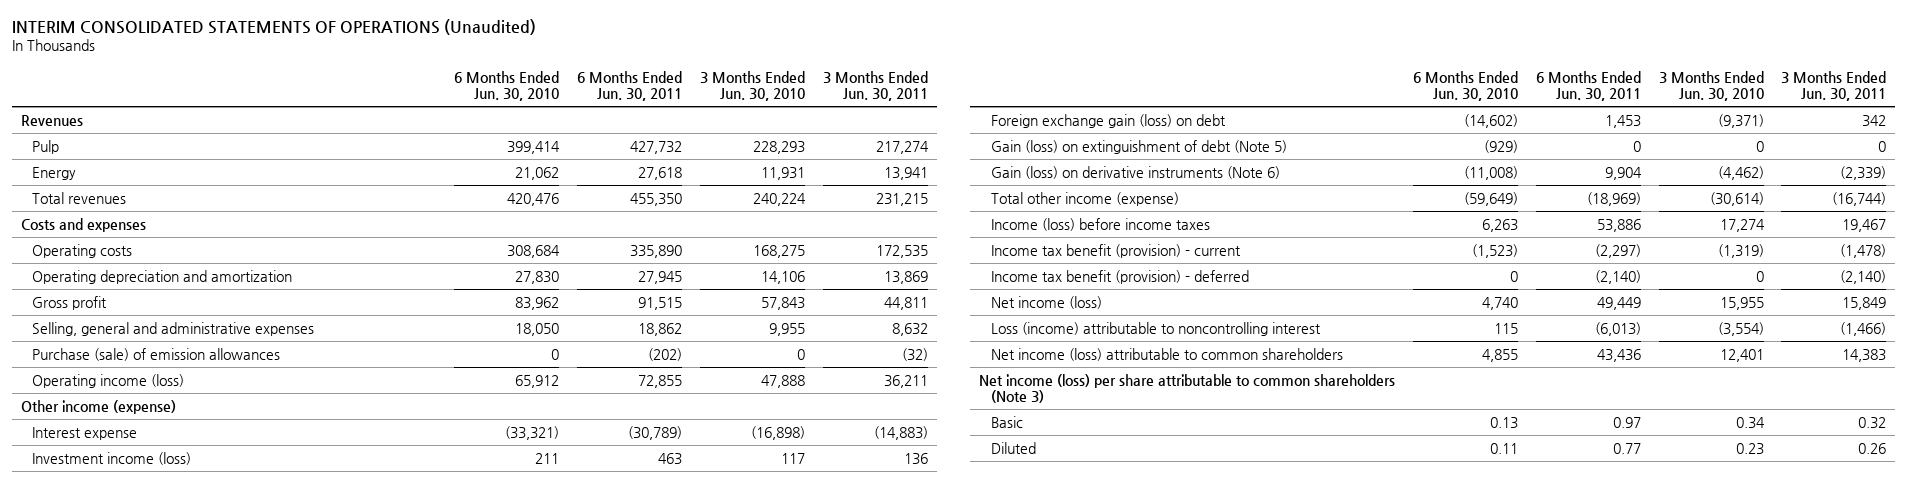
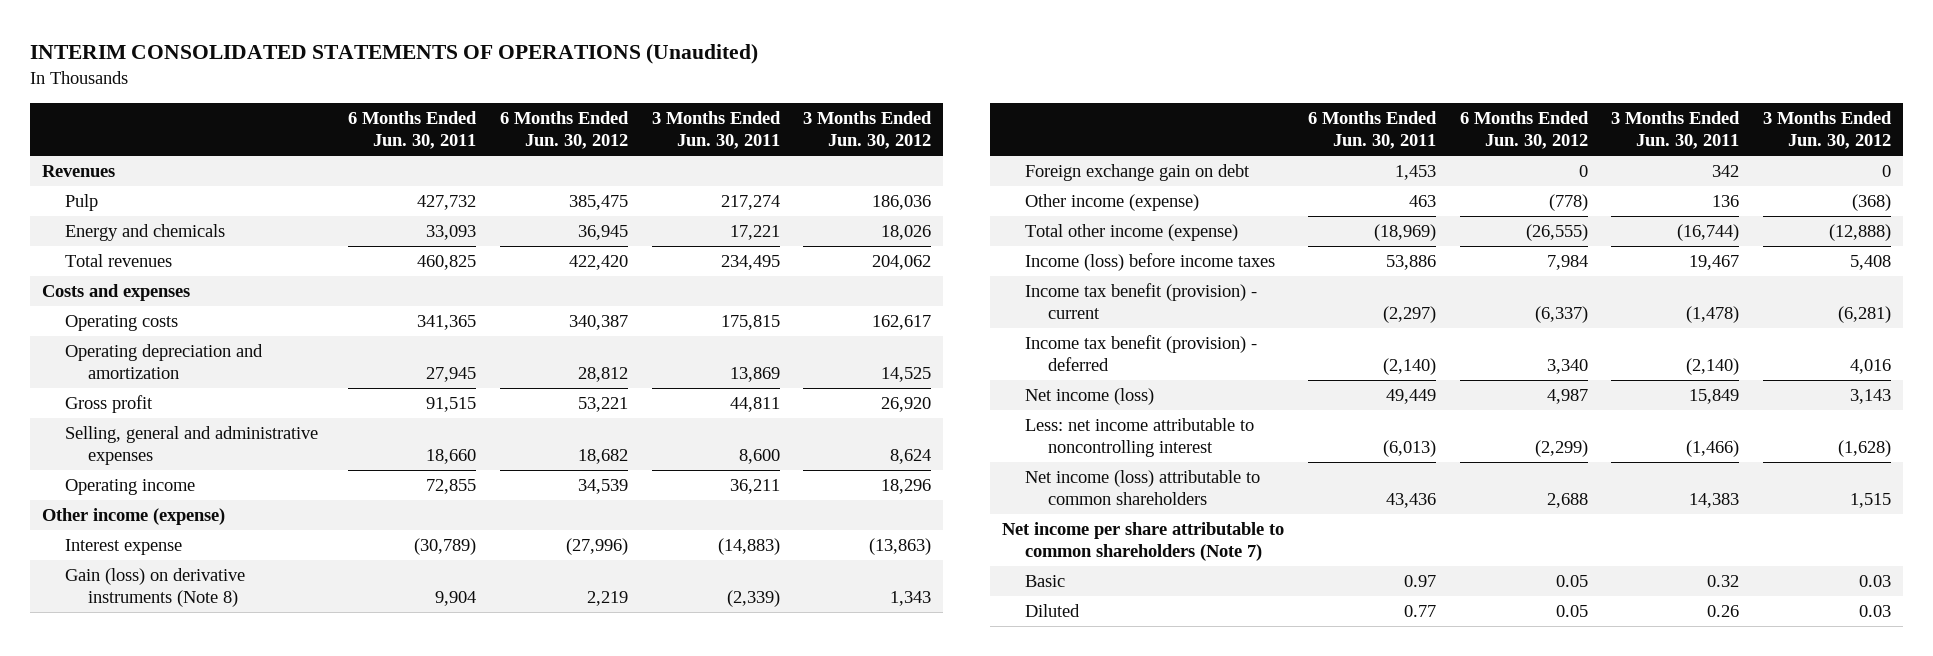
- | 6 Months Ended Jun. 30, 2010 | 6 Months Ended Jun. 30, 2011 | 3 Months Ended Jun. 30, 2010 | 3 Months Ended Jun. 30, 2011
+ | 6 Months Ended Jun. 30, 2011 | 6 Months Ended Jun. 30, 2012 | 3 Months Ended Jun. 30, 2011 | 3 Months Ended Jun. 30, 2012
- Energy | 21,062 | 27,618 | 11,931 | 13,941
- Total revenues | 420,476 | 455,350 | 240,224 | 231,215
+ Energy and chemicals | 33,093 | 36,945 | 17,221 | 18,026
+ Total revenues | 460,825 | 422,420 | 234,495 | 204,062
- Operating costs | 308,684 | 335,890 | 168,275 | 172,535
+ Operating costs | 341,365 | 340,387 | 175,815 | 162,617
- Selling, general and administrative expenses | 18,050 | 18,862 | 9,955 | 8,632
- Purchase (sale) of emission allowances | 0 | (202) | 0 | (32)
- Operating income (loss) | 65,912 | 72,855 | 47,888 | 36,211
+ Selling, general and administrative expenses | 18,660 | 18,682 | 8,600 | 8,624
+ Operating income | 72,855 | 34,539 | 36,211 | 18,296
- Investment income (loss) | 211 | 463 | 117 | 136
- Foreign exchange gain (loss) on debt | (14,602) | 1,453 | (9,371) | 342
- Gain (loss) on extinguishment of debt (Note 5) | (929) | 0 | 0 | 0
- Gain (loss) on derivative instruments (Note 6) | (11,008) | 9,904 | (4,462) | (2,339)
+ Gain (loss) on derivative instruments (Note 8) | 9,904 | 2,219 | (2,339) | 1,343
+ Foreign exchange gain on debt | 1,453 | 0 | 342 | 0
+ Other income (expense) | 463 | (778) | 136 | (368)
- Loss (income) attributable to noncontrolling interest | 115 | (6,013) | (3,554) | (1,466)
+ Less: net income attributable to noncontrolling interest | (6,013) | (2,299) | (1,466) | (1,628)
- Net income (loss) per share attributable to common shareholders (Note 3)
+ Net income per share attributable to common shareholders (Note 7)

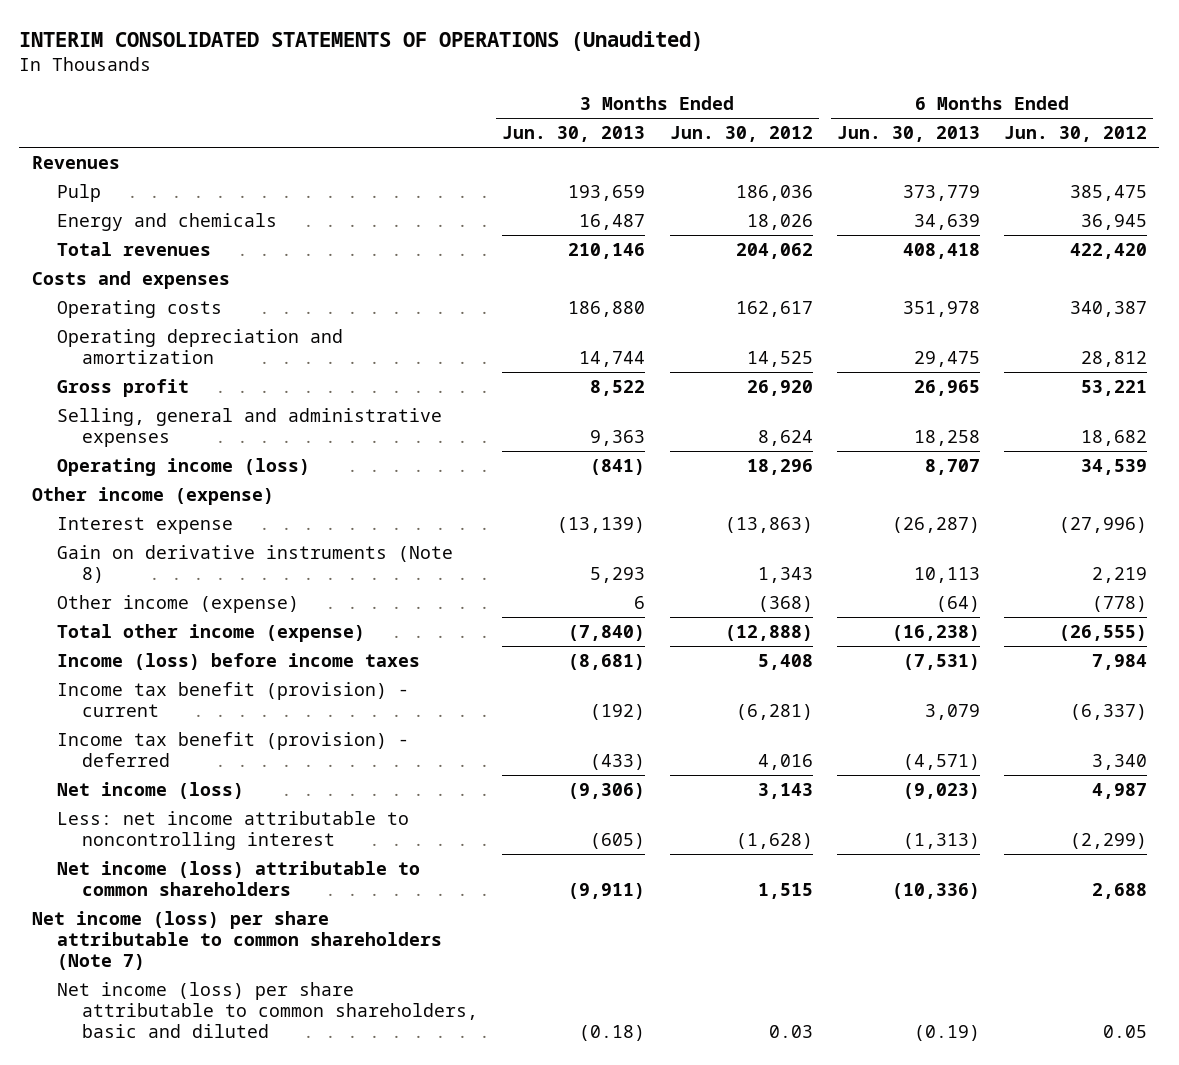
- | 6 Months Ended Jun. 30, 2011 | 6 Months Ended Jun. 30, 2012 | 3 Months Ended Jun. 30, 2011 | 3 Months Ended Jun. 30, 2012
+ | 3 Months Ended Jun. 30, 2013 | 3 Months Ended Jun. 30, 2012 | 6 Months Ended Jun. 30, 2013 | 6 Months Ended Jun. 30, 2012
- Operating income | 72,855 | 34,539 | 36,211 | 18,296
+ Operating income (loss) | (841) | 18,296 | 8,707 | 34,539
- Gain (loss) on derivative instruments (Note 8) | 9,904 | 2,219 | (2,339) | 1,343
- Foreign exchange gain on debt | 1,453 | 0 | 342 | 0
+ Gain on derivative instruments (Note 8) | 5,293 | 1,343 | 10,113 | 2,219
- Net income per share attributable to common shareholders (Note 7)
- Basic | 0.97 | 0.05 | 0.32 | 0.03
- Diluted | 0.77 | 0.05 | 0.26 | 0.03
+ Net income (loss) per share attributable to common shareholders (Note 7)
+ Net income (loss) per share attributable to common shareholders, basic and diluted | (0.18) | 0.03 | (0.19) | 0.05

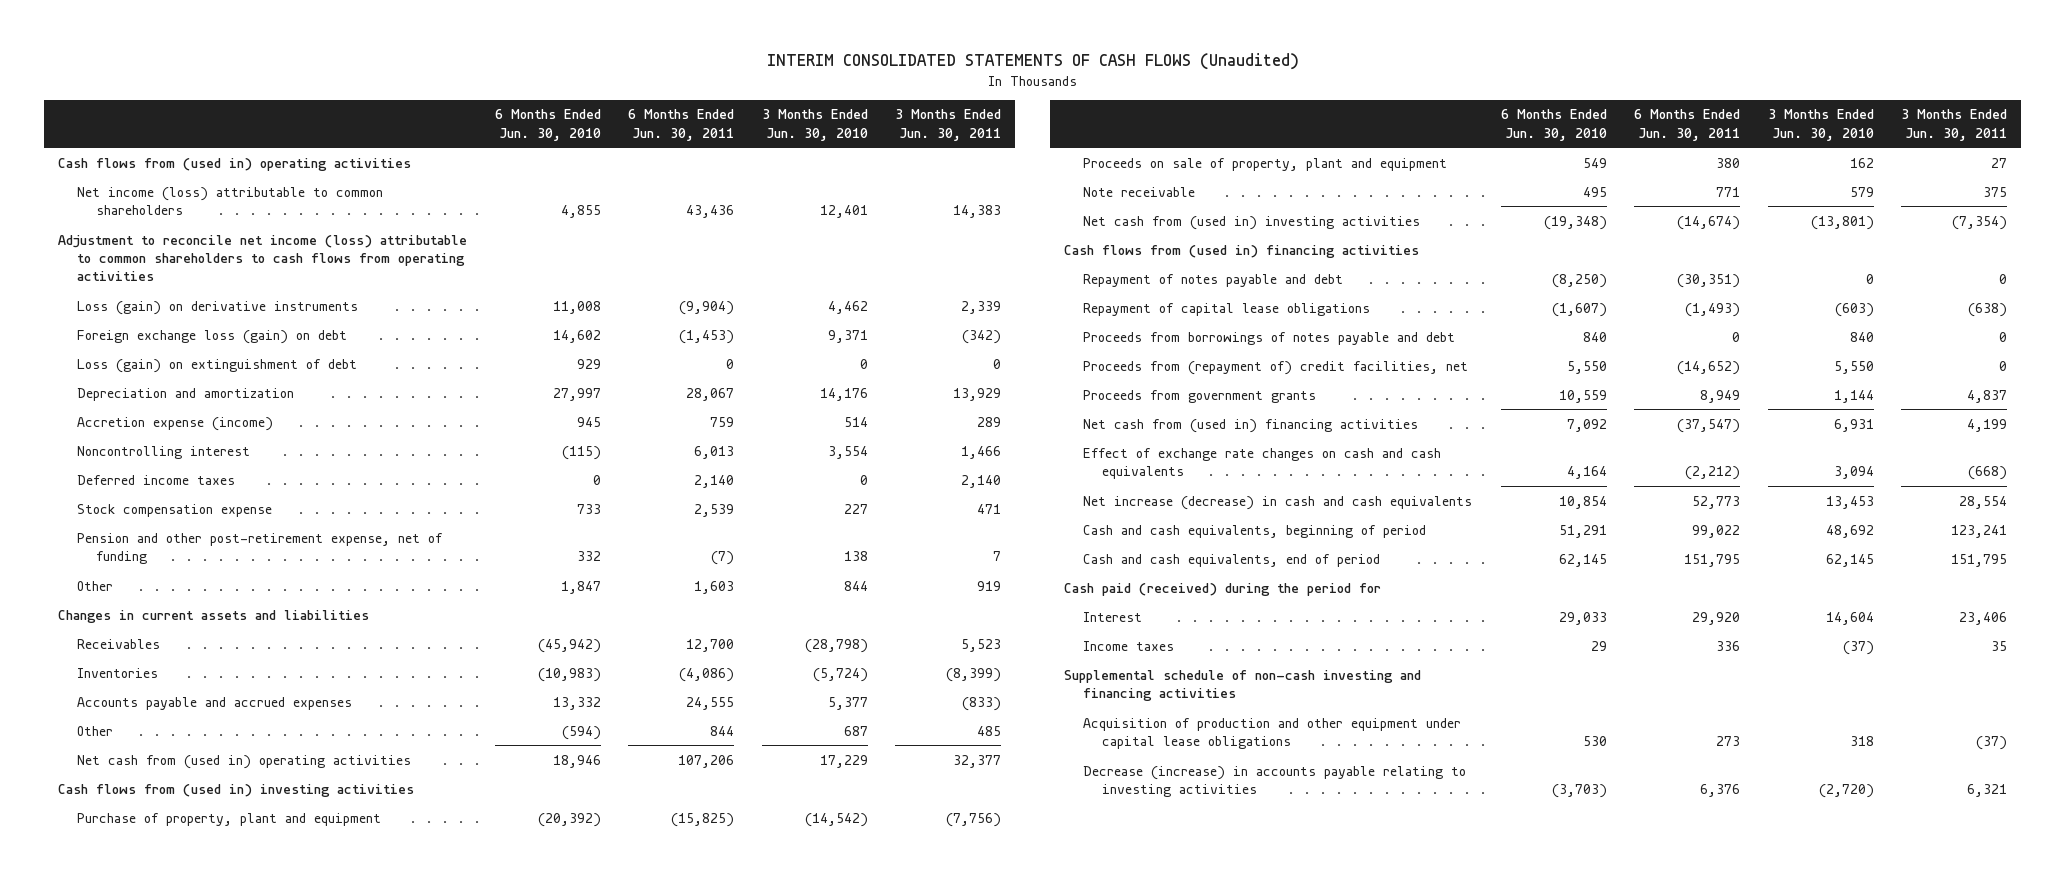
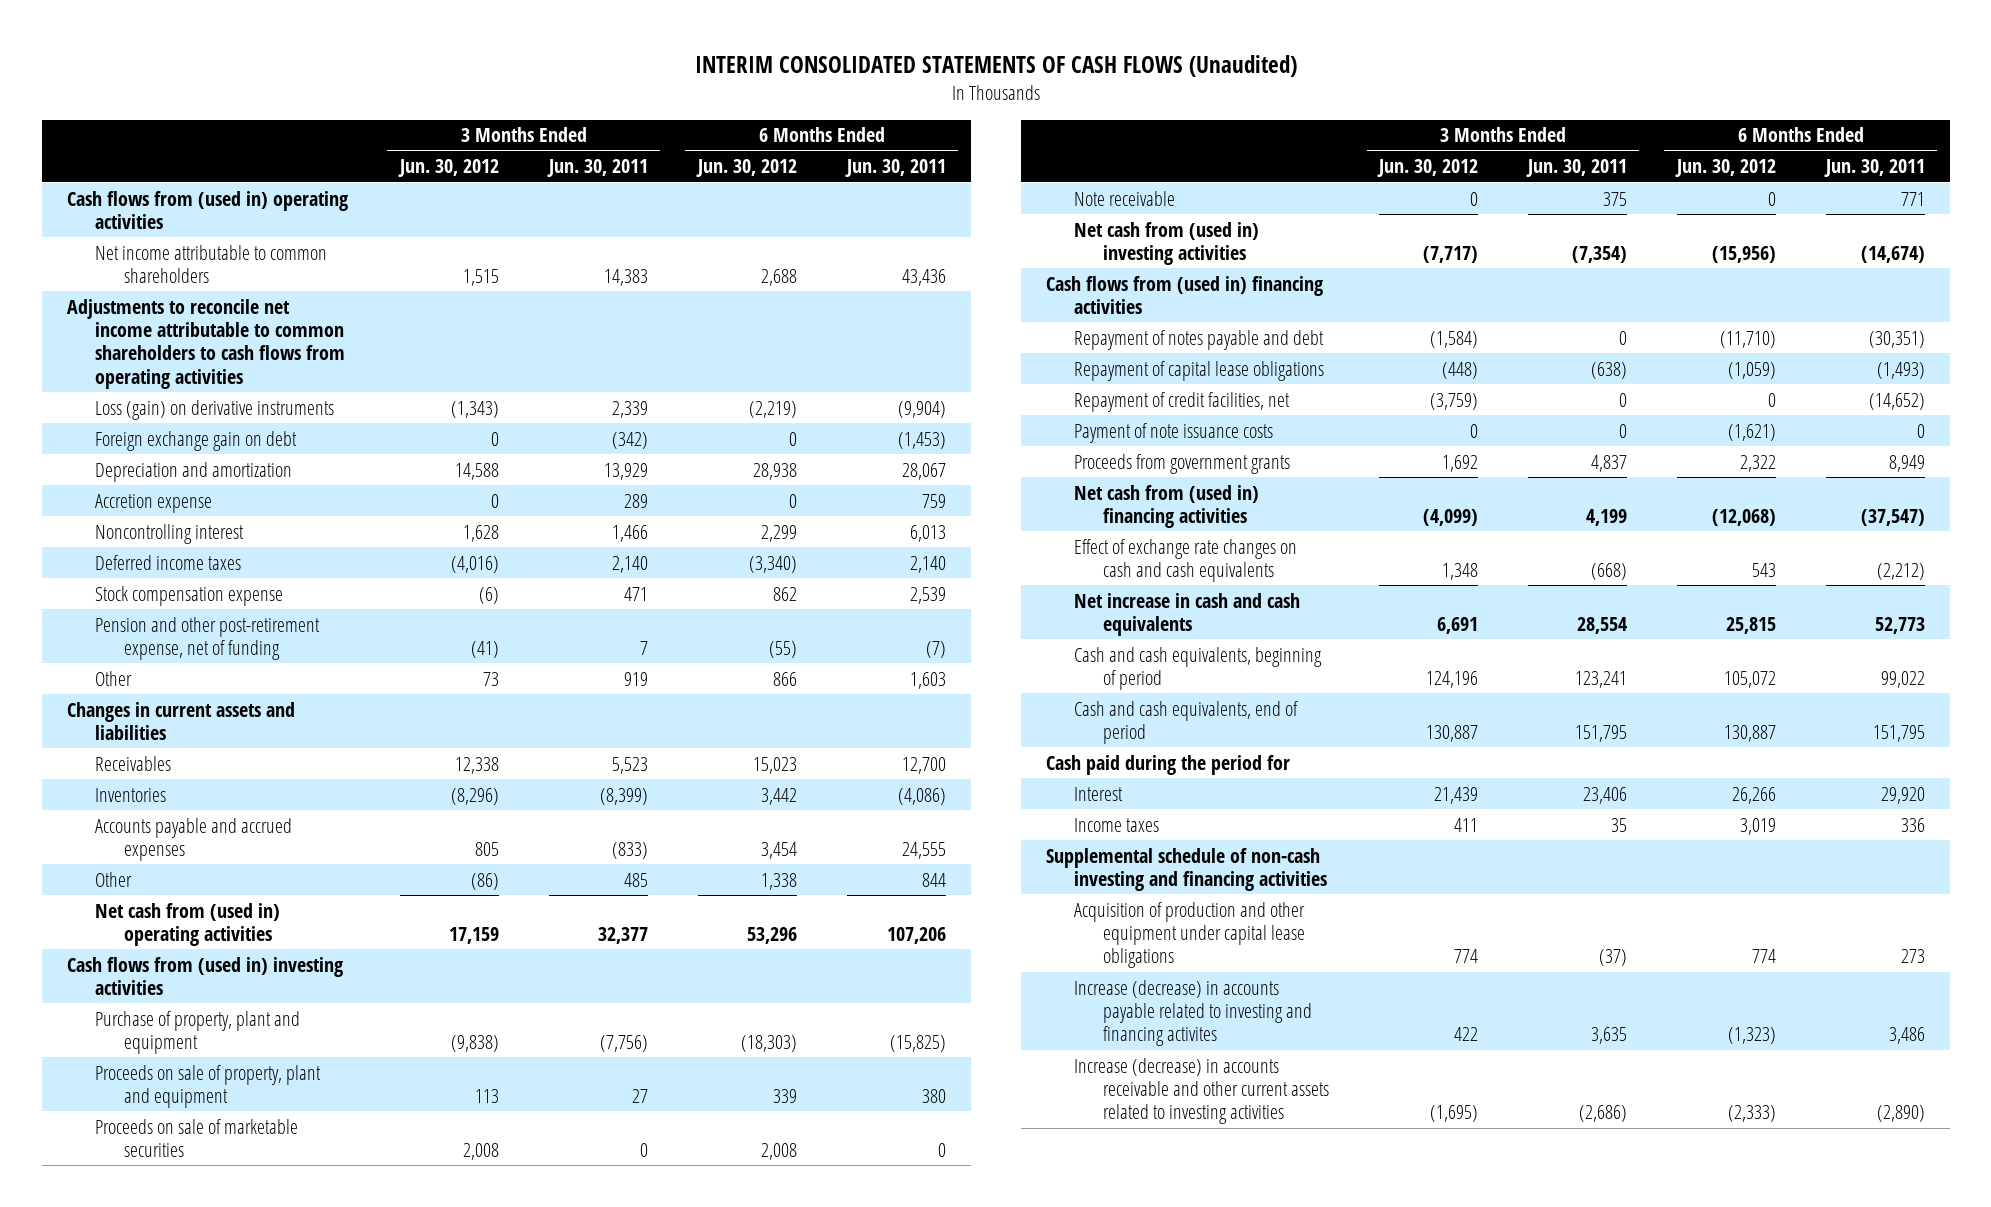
- | 6 Months Ended Jun. 30, 2010 | 6 Months Ended Jun. 30, 2011 | 3 Months Ended Jun. 30, 2010 | 3 Months Ended Jun. 30, 2011
+ | 3 Months Ended Jun. 30, 2012 | 3 Months Ended Jun. 30, 2011 | 6 Months Ended Jun. 30, 2012 | 6 Months Ended Jun. 30, 2011
- Net income (loss) attributable to common shareholders | 4,855 | 43,436 | 12,401 | 14,383
- Adjustment to reconcile net income (loss) attributable to common shareholders to cash flows from operating activities
+ Net income attributable to common shareholders | 1,515 | 14,383 | 2,688 | 43,436
+ Adjustments to reconcile net income attributable to common shareholders to cash flows from operating activities
- Foreign exchange loss (gain) on debt | 14,602 | (1,453) | 9,371 | (342)
- Loss (gain) on extinguishment of debt | 929 | 0 | 0 | 0
+ Foreign exchange gain on debt | 0 | (342) | 0 | (1,453)
- Accretion expense (income) | 945 | 759 | 514 | 289
+ Accretion expense | 0 | 289 | 0 | 759
+ Proceeds on sale of marketable securities | 2,008 | 0 | 2,008 | 0
- Proceeds from borrowings of notes payable and debt | 840 | 0 | 840 | 0
- Proceeds from (repayment of) credit facilities, net | 5,550 | (14,652) | 5,550 | 0
+ Repayment of credit facilities, net | (3,759) | 0 | 0 | (14,652)
+ Payment of note issuance costs | 0 | 0 | (1,621) | 0
- Net increase (decrease) in cash and cash equivalents | 10,854 | 52,773 | 13,453 | 28,554
+ Net increase in cash and cash equivalents | 6,691 | 28,554 | 25,815 | 52,773
- Cash paid (received) during the period for
+ Cash paid during the period for
- Decrease (increase) in accounts payable relating to investing activities | (3,703) | 6,376 | (2,720) | 6,321
+ Increase (decrease) in accounts payable related to investing and financing activites | 422 | 3,635 | (1,323) | 3,486
+ Increase (decrease) in accounts receivable and other current assets related to investing activities | (1,695) | (2,686) | (2,333) | (2,890)

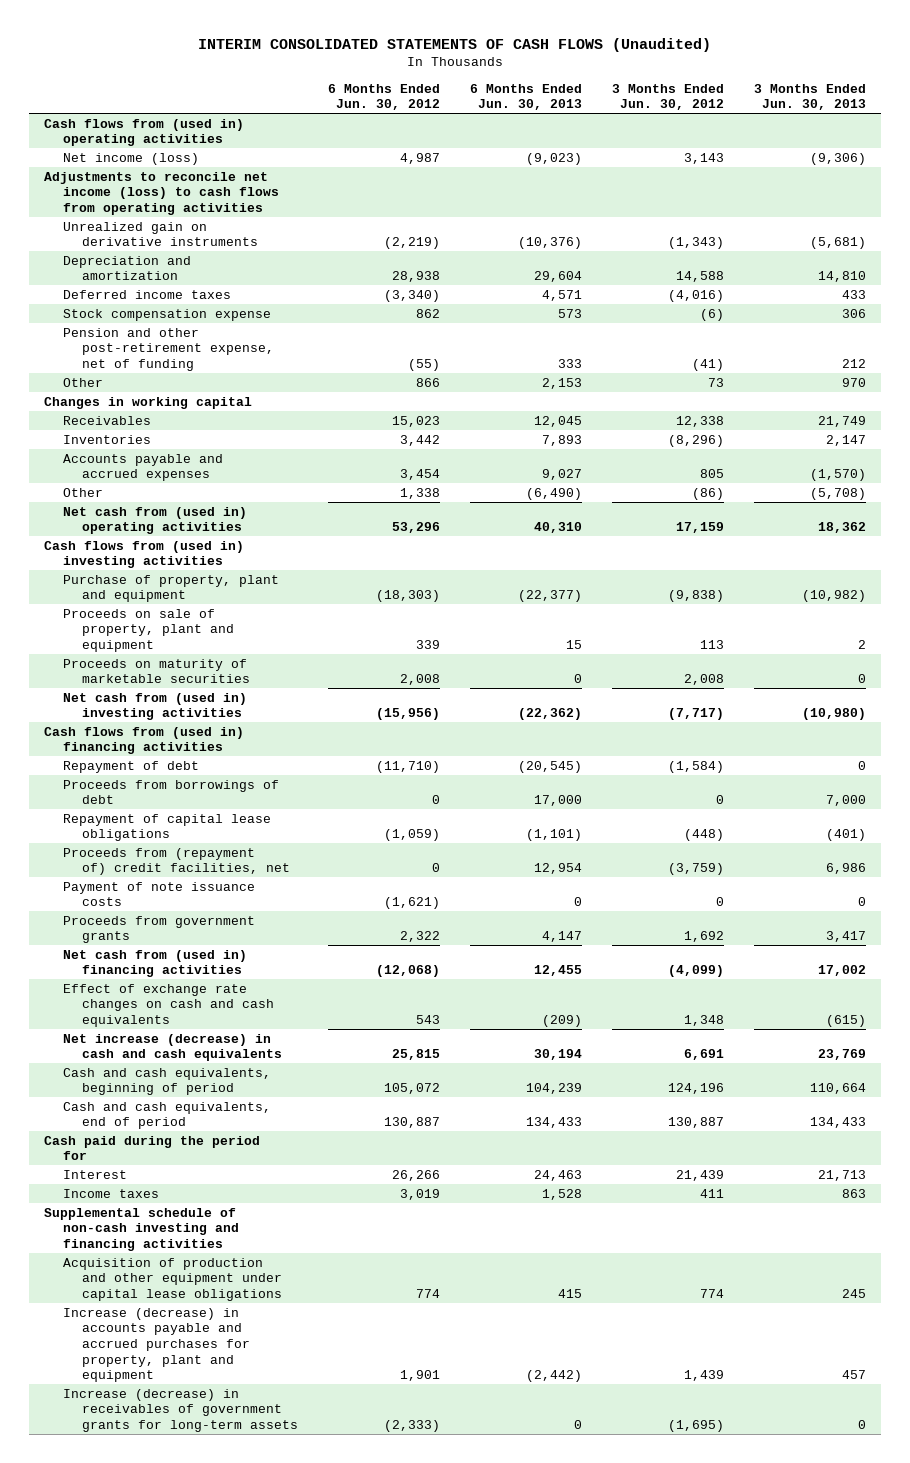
- | 3 Months Ended Jun. 30, 2012 | 3 Months Ended Jun. 30, 2011 | 6 Months Ended Jun. 30, 2012 | 6 Months Ended Jun. 30, 2011
+ | 6 Months Ended Jun. 30, 2012 | 6 Months Ended Jun. 30, 2013 | 3 Months Ended Jun. 30, 2012 | 3 Months Ended Jun. 30, 2013
- Net income attributable to common shareholders | 1,515 | 14,383 | 2,688 | 43,436
- Adjustments to reconcile net income attributable to common shareholders to cash flows from operating activities
- Loss (gain) on derivative instruments | (1,343) | 2,339 | (2,219) | (9,904)
- Foreign exchange gain on debt | 0 | (342) | 0 | (1,453)
+ Net income (loss) | 4,987 | (9,023) | 3,143 | (9,306)
+ Adjustments to reconcile net income (loss) to cash flows from operating activities
+ Unrealized gain on derivative instruments | (2,219) | (10,376) | (1,343) | (5,681)
- Accretion expense | 0 | 289 | 0 | 759
- Noncontrolling interest | 1,628 | 1,466 | 2,299 | 6,013
- Changes in current assets and liabilities
+ Changes in working capital
- Proceeds on sale of marketable securities | 2,008 | 0 | 2,008 | 0
- Note receivable | 0 | 375 | 0 | 771
+ Proceeds on maturity of marketable securities | 2,008 | 0 | 2,008 | 0
- Repayment of notes payable and debt | (1,584) | 0 | (11,710) | (30,351)
+ Repayment of debt | (11,710) | (20,545) | (1,584) | 0
+ Proceeds from borrowings of debt | 0 | 17,000 | 0 | 7,000
- Repayment of credit facilities, net | (3,759) | 0 | 0 | (14,652)
+ Proceeds from (repayment of) credit facilities, net | 0 | 12,954 | (3,759) | 6,986
- Net increase in cash and cash equivalents | 6,691 | 28,554 | 25,815 | 52,773
+ Net increase (decrease) in cash and cash equivalents | 25,815 | 30,194 | 6,691 | 23,769
- Increase (decrease) in accounts payable related to investing and financing activites | 422 | 3,635 | (1,323) | 3,486
- Increase (decrease) in accounts receivable and other current assets related to investing activities | (1,695) | (2,686) | (2,333) | (2,890)
+ Increase (decrease) in accounts payable and accrued purchases for property, plant and equipment | 1,901 | (2,442) | 1,439 | 457
+ Increase (decrease) in receivables of government grants for long-term assets | (2,333) | 0 | (1,695) | 0

